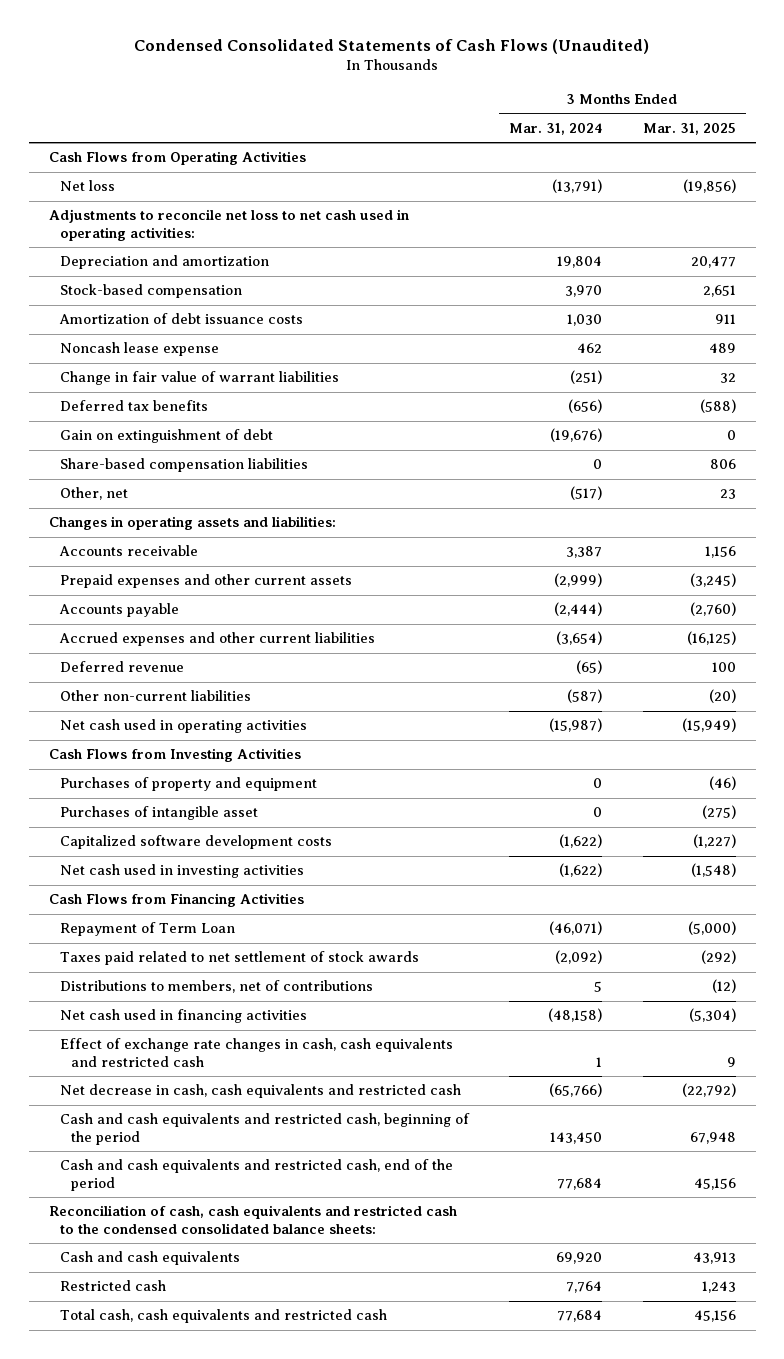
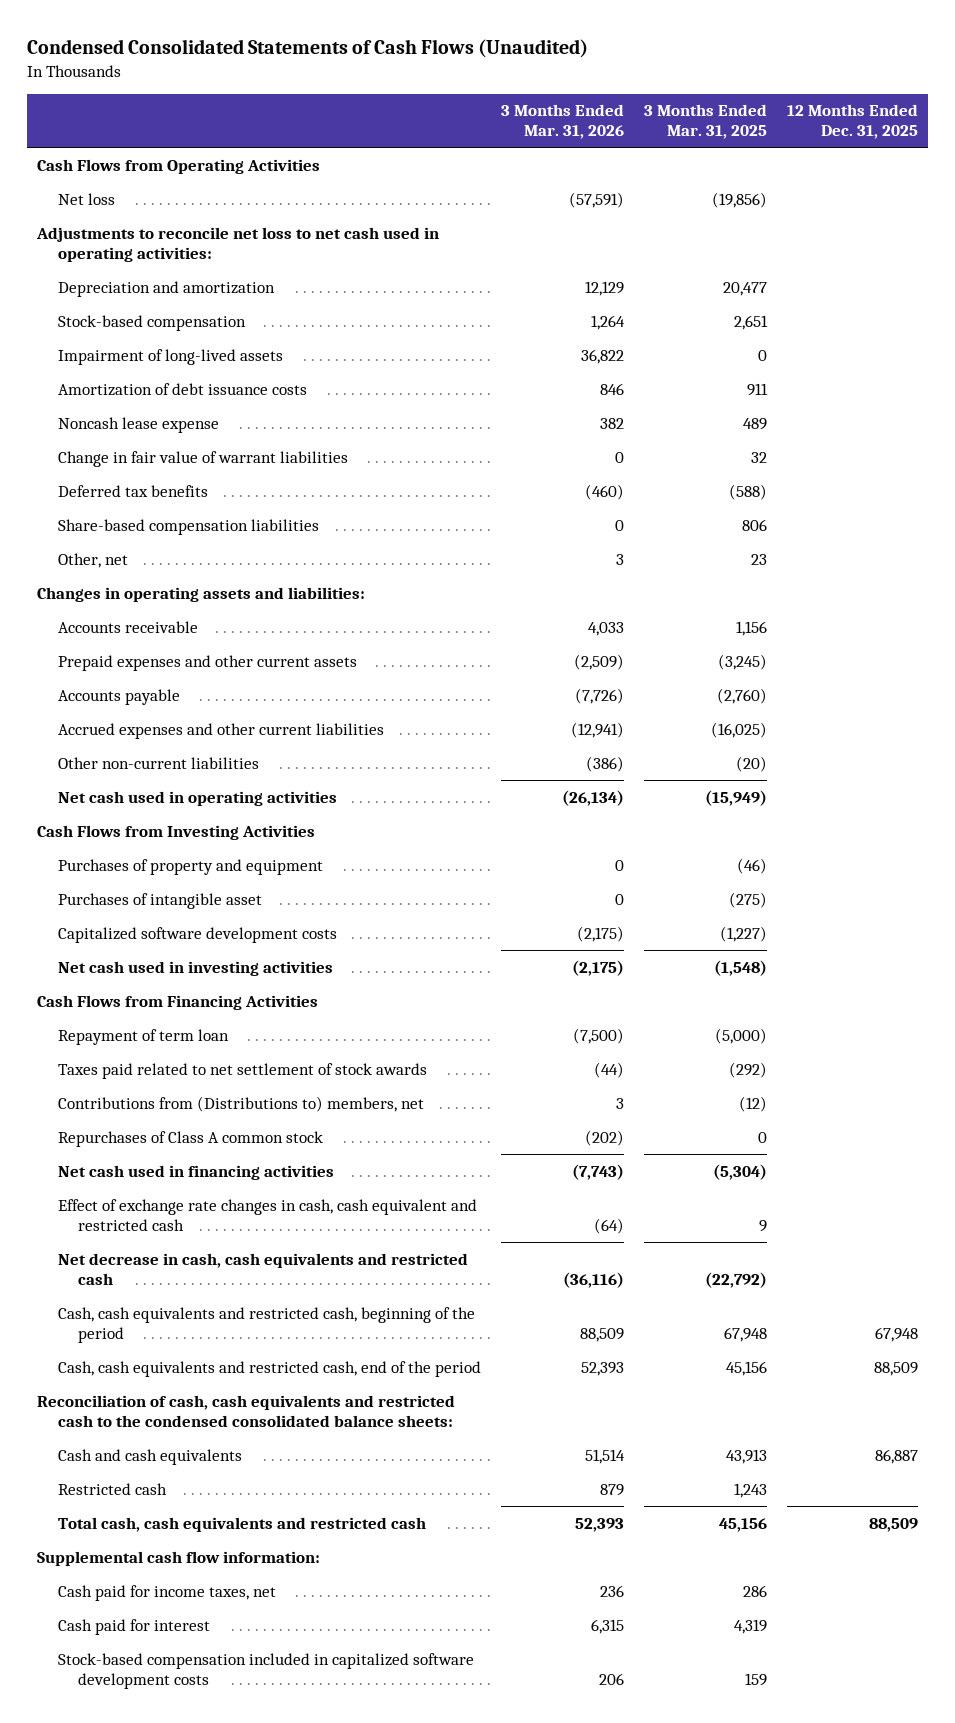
- | 3 Months Ended Mar. 31, 2024 | 3 Months Ended Mar. 31, 2025
+ | 3 Months Ended Mar. 31, 2026 | 3 Months Ended Mar. 31, 2025 | 12 Months Ended Dec. 31, 2025
+ Impairment of long-lived assets | 36,822 | 0 |
- Gain on extinguishment of debt | (19,676) | 0
- Accrued expenses and other current liabilities | (3,654) | (16,125)
- Deferred revenue | (65) | 100
+ Accrued expenses and other current liabilities | (12,941) | (16,025) |
- Repayment of Term Loan | (46,071) | (5,000)
+ Repayment of term loan | (7,500) | (5,000) |
- Distributions to members, net of contributions | 5 | (12)
+ Contributions from (Distributions to) members, net | 3 | (12) |
+ Repurchases of Class A common stock | (202) | 0 |
- Effect of exchange rate changes in cash, cash equivalents and restricted cash | 1 | 9
+ Effect of exchange rate changes in cash, cash equivalent and restricted cash | (64) | 9 |
- Cash and cash equivalents and restricted cash, beginning of the period | 143,450 | 67,948
- Cash and cash equivalents and restricted cash, end of the period | 77,684 | 45,156
+ Cash, cash equivalents and restricted cash, beginning of the period | 88,509 | 67,948 | 67,948
+ Cash, cash equivalents and restricted cash, end of the period | 52,393 | 45,156 | 88,509
+ Supplemental cash flow information:
+ Cash paid for income taxes, net | 236 | 286 |
+ Cash paid for interest | 6,315 | 4,319 |
+ Stock-based compensation included in capitalized software development costs | 206 | 159 |

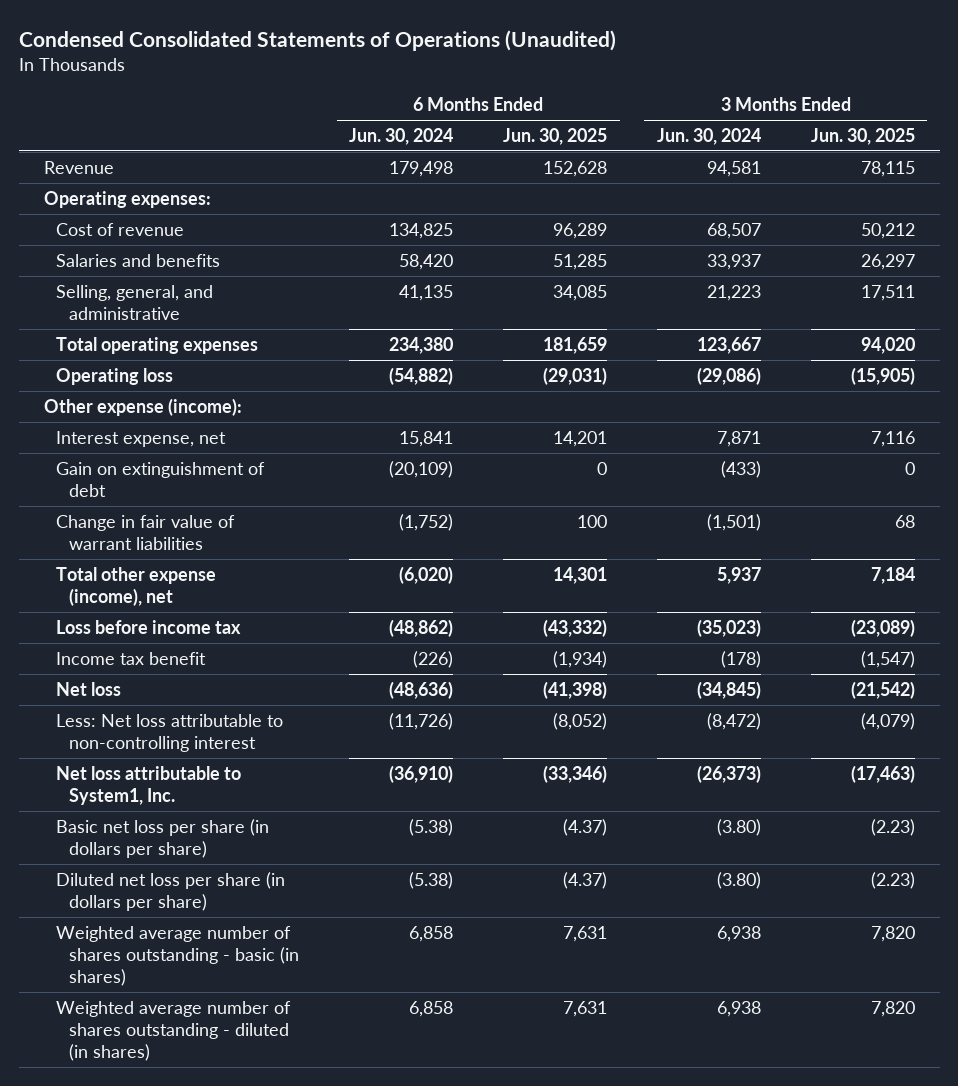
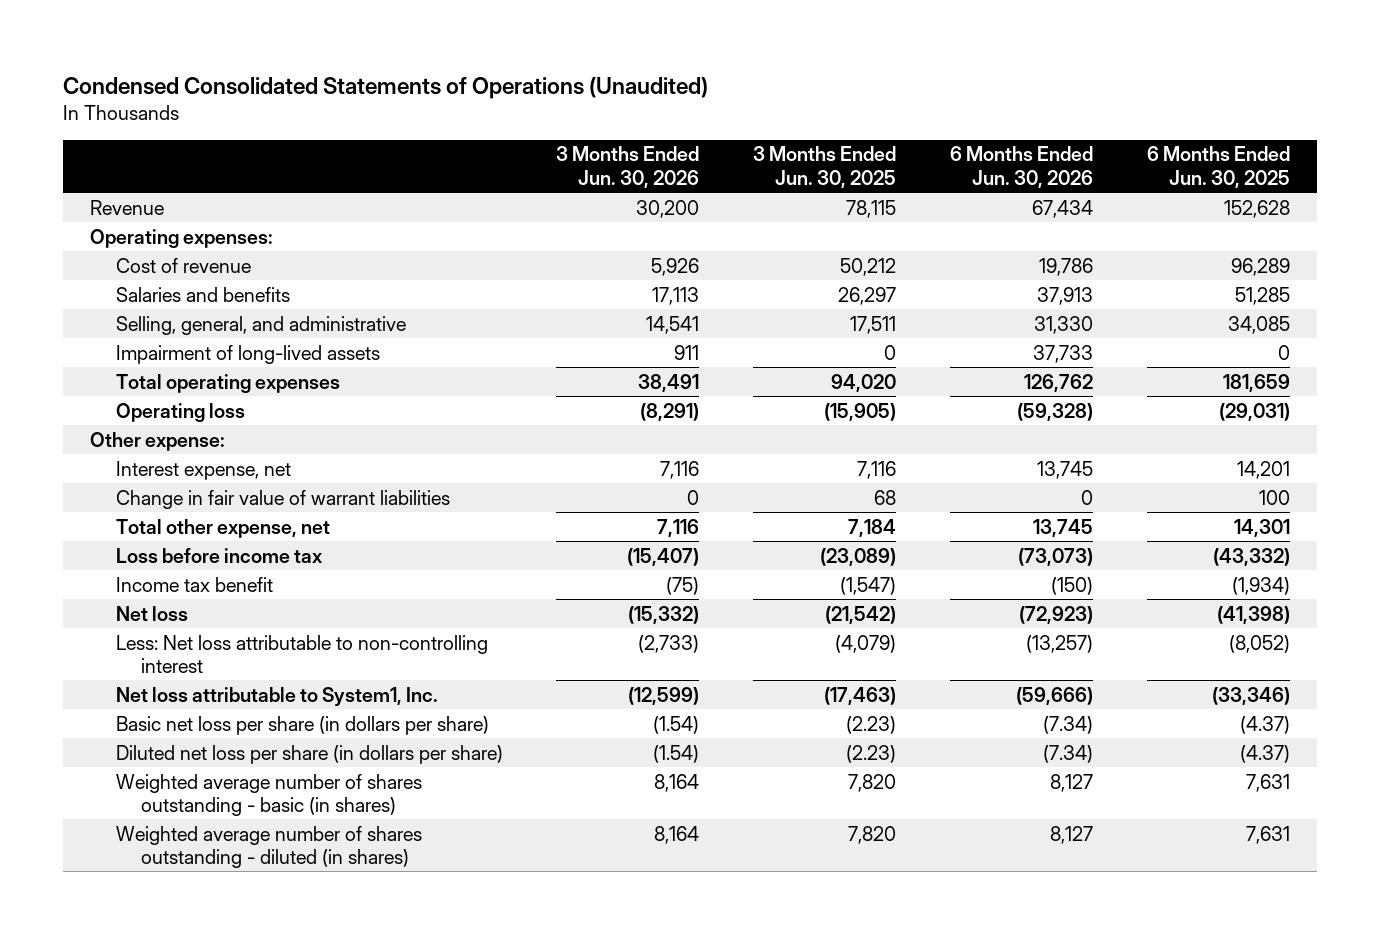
- | 6 Months Ended Jun. 30, 2024 | 6 Months Ended Jun. 30, 2025 | 3 Months Ended Jun. 30, 2024 | 3 Months Ended Jun. 30, 2025
+ | 3 Months Ended Jun. 30, 2026 | 3 Months Ended Jun. 30, 2025 | 6 Months Ended Jun. 30, 2026 | 6 Months Ended Jun. 30, 2025
+ Impairment of long-lived assets | 911 | 0 | 37,733 | 0
- Other expense (income):
+ Other expense:
- Gain on extinguishment of debt | (20,109) | 0 | (433) | 0
- Total other expense (income), net | (6,020) | 14,301 | 5,937 | 7,184
+ Total other expense, net | 7,116 | 7,184 | 13,745 | 14,301

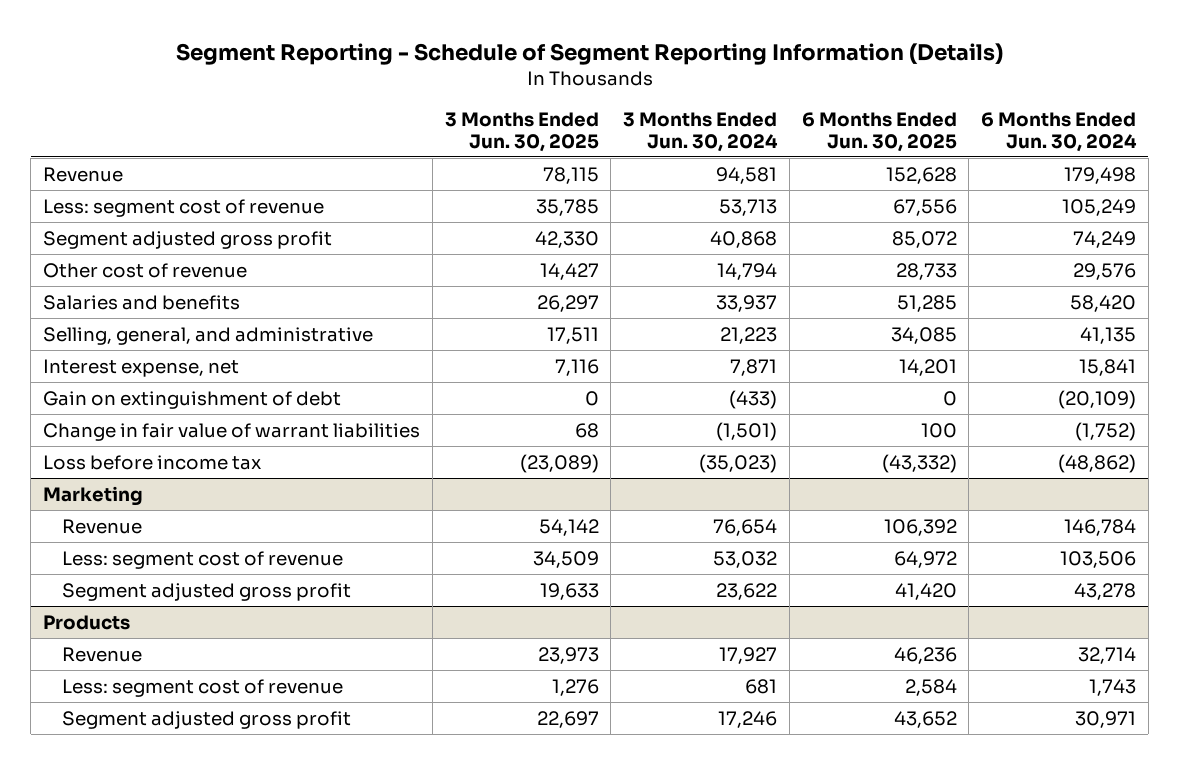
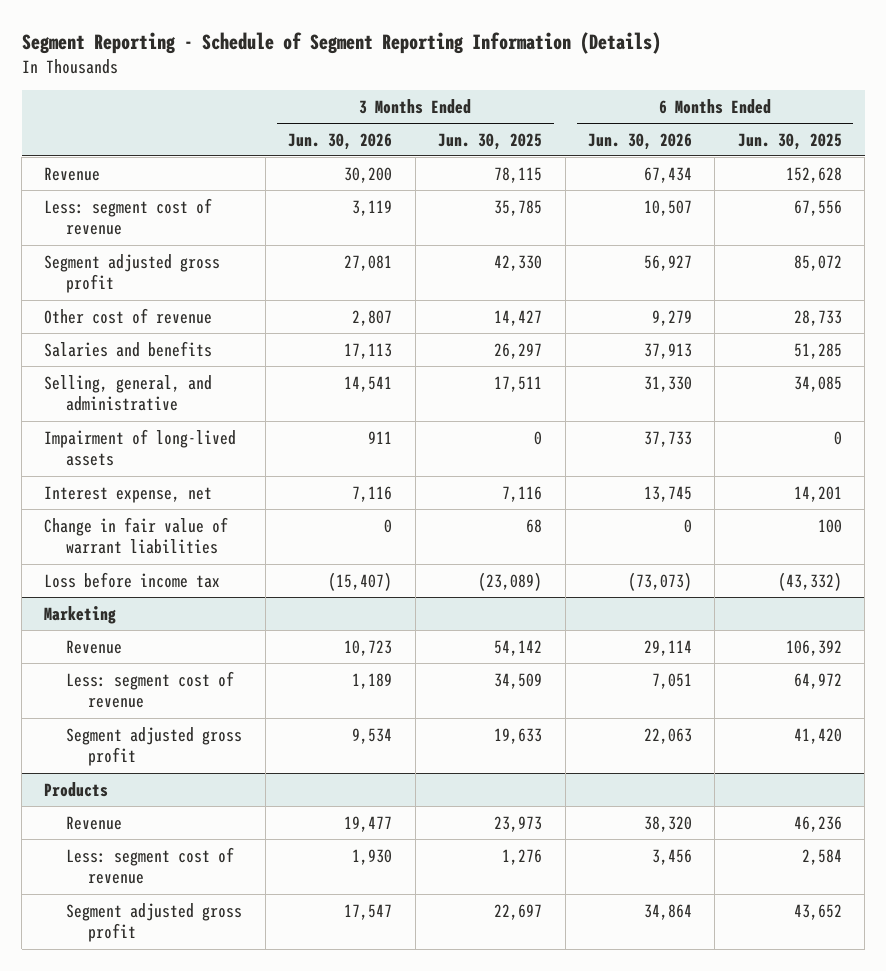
- | 3 Months Ended Jun. 30, 2025 | 3 Months Ended Jun. 30, 2024 | 6 Months Ended Jun. 30, 2025 | 6 Months Ended Jun. 30, 2024
+ | 3 Months Ended Jun. 30, 2026 | 3 Months Ended Jun. 30, 2025 | 6 Months Ended Jun. 30, 2026 | 6 Months Ended Jun. 30, 2025
+ Impairment of long-lived assets | 911 | 0 | 37,733 | 0
- Gain on extinguishment of debt | 0 | (433) | 0 | (20,109)

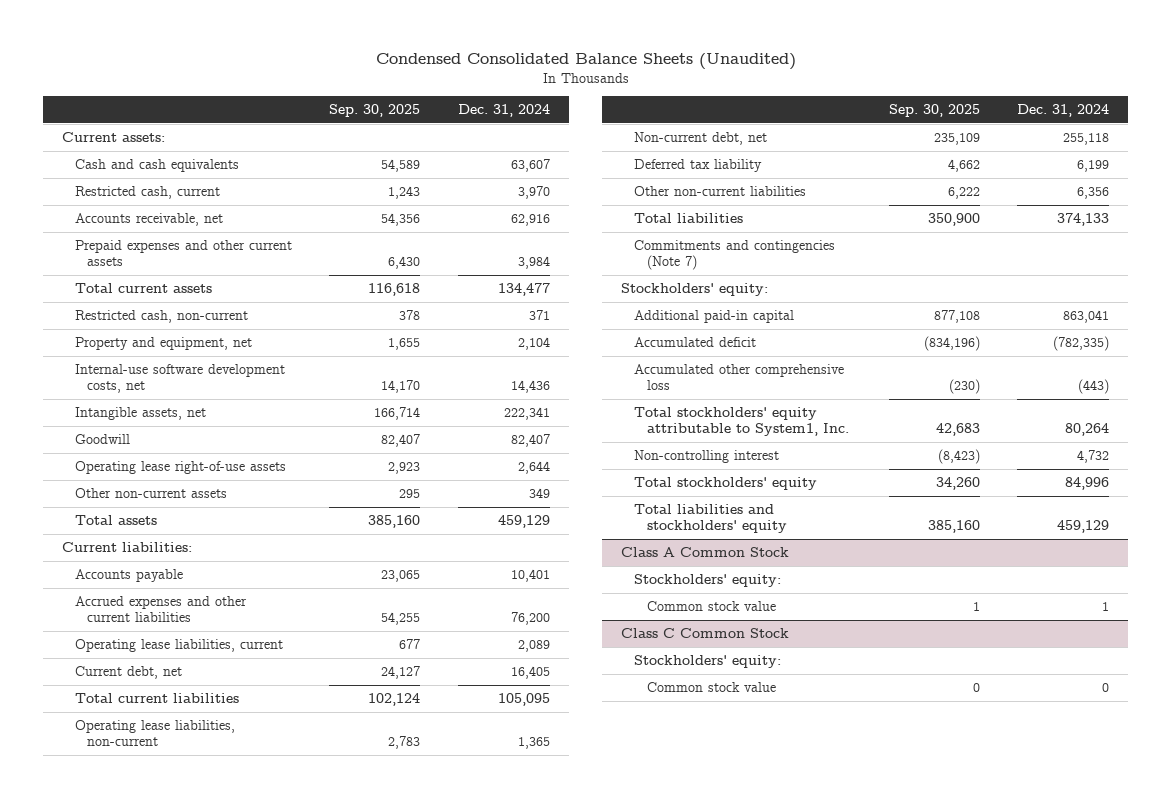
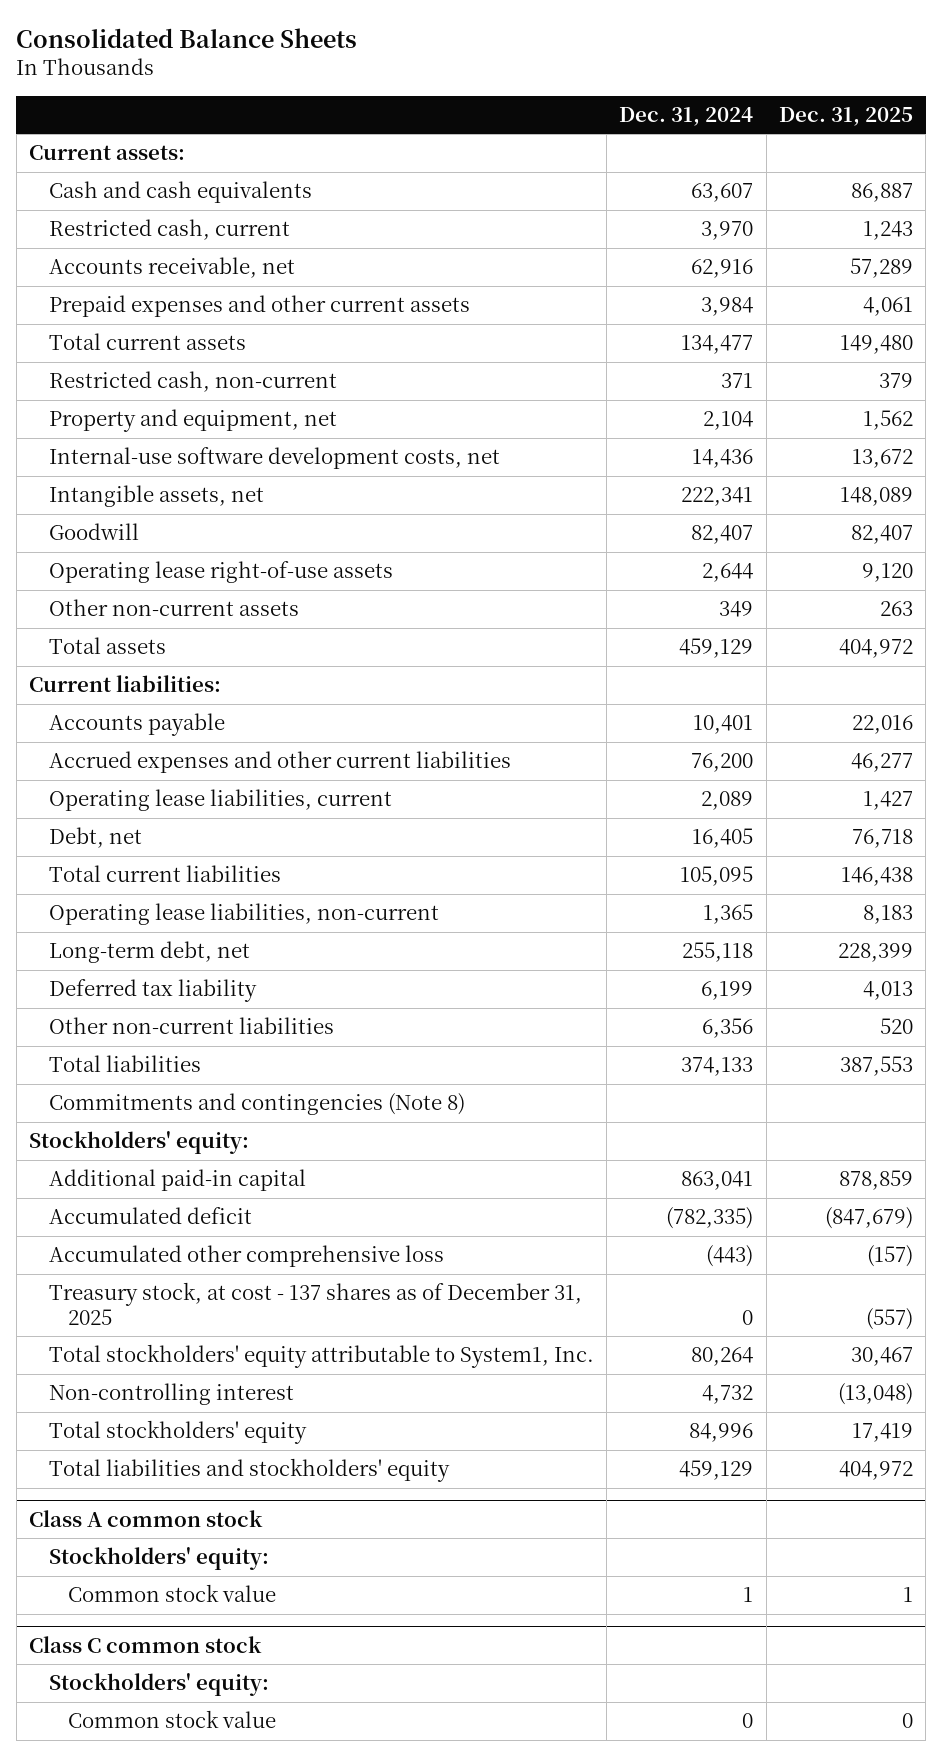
- Condensed Consolidated Balance Sheets (Unaudited)
+ Consolidated Balance Sheets
- | Sep. 30, 2025 | Dec. 31, 2024
+ | Dec. 31, 2024 | Dec. 31, 2025
- Current debt, net | 24,127 | 16,405
+ Debt, net | 16,405 | 76,718
- Non-current debt, net | 235,109 | 255,118
+ Long-term debt, net | 255,118 | 228,399
- Commitments and contingencies (Note 7)
+ Commitments and contingencies (Note 8)
+ Treasury stock, at cost - 137 shares as of December 31, 2025 | 0 | (557)
- Class A Common Stock
+ Class A common stock
- Class C Common Stock
+ Class C common stock

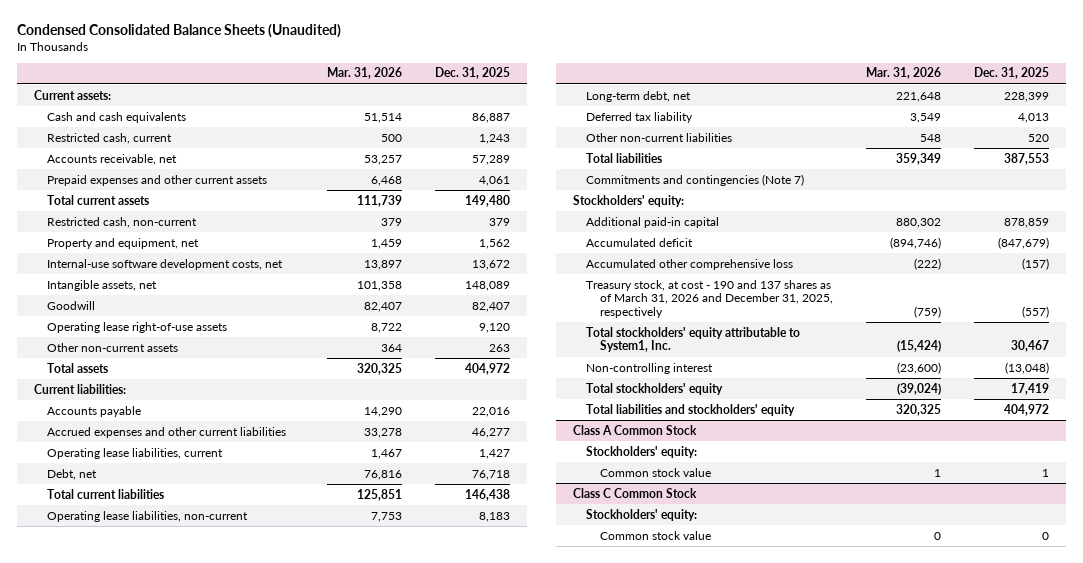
- Consolidated Balance Sheets
+ Condensed Consolidated Balance Sheets (Unaudited)
- | Dec. 31, 2024 | Dec. 31, 2025
+ | Mar. 31, 2026 | Dec. 31, 2025
- Commitments and contingencies (Note 8)
+ Commitments and contingencies (Note 7)
- Treasury stock, at cost - 137 shares as of December 31, 2025 | 0 | (557)
+ Treasury stock, at cost - 190 and 137 shares as of March 31, 2026 and December 31, 2025, respectively | (759) | (557)
- Class A common stock
+ Class A Common Stock
- Class C common stock
+ Class C Common Stock

